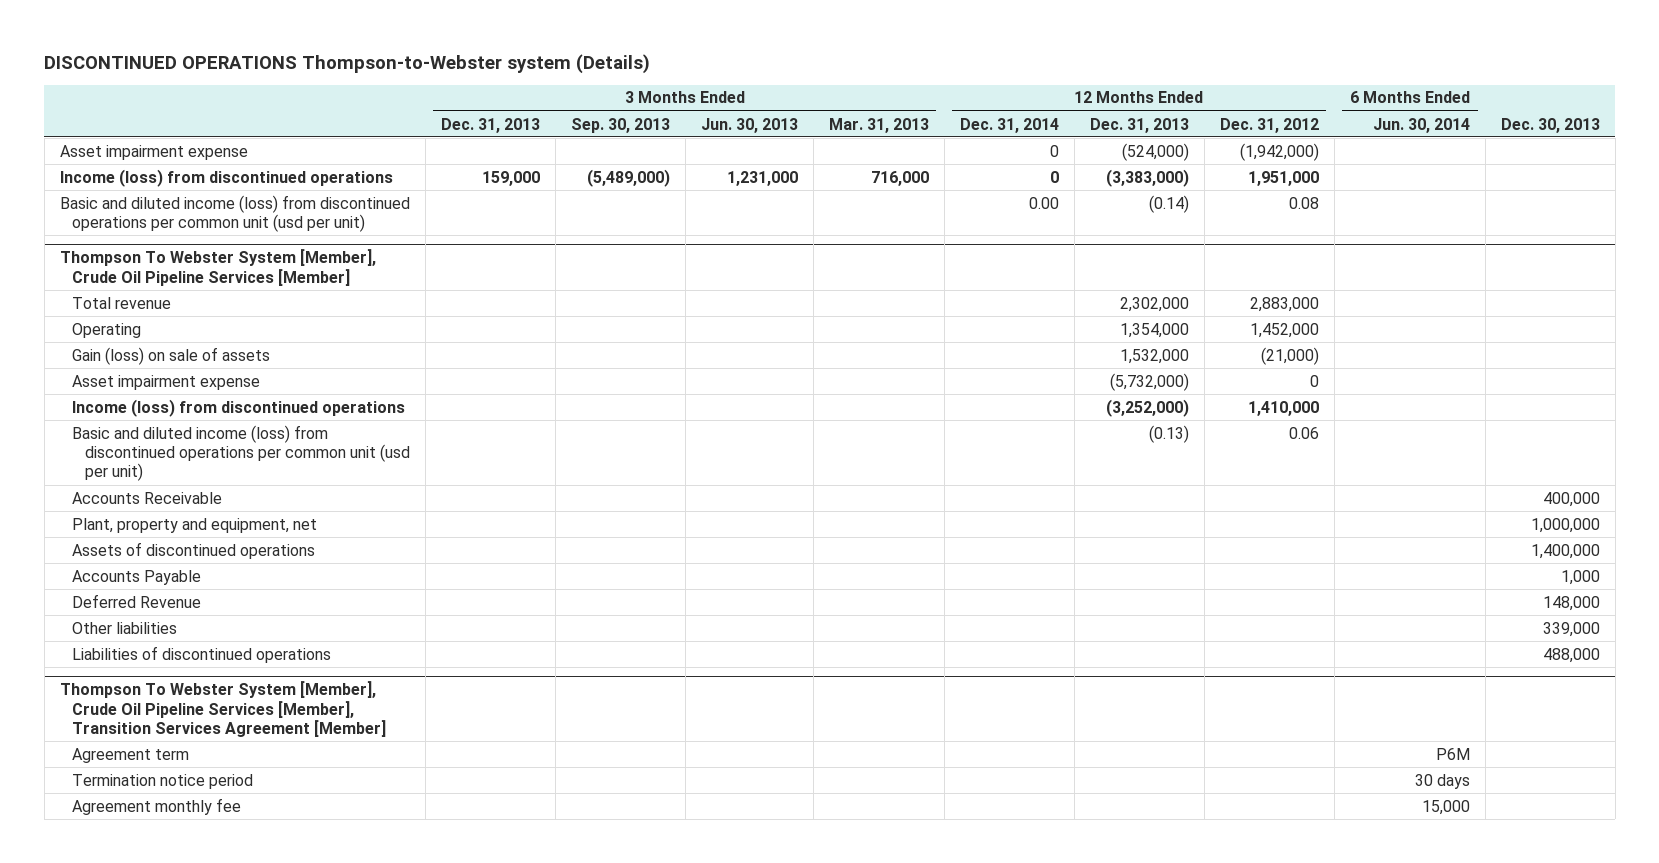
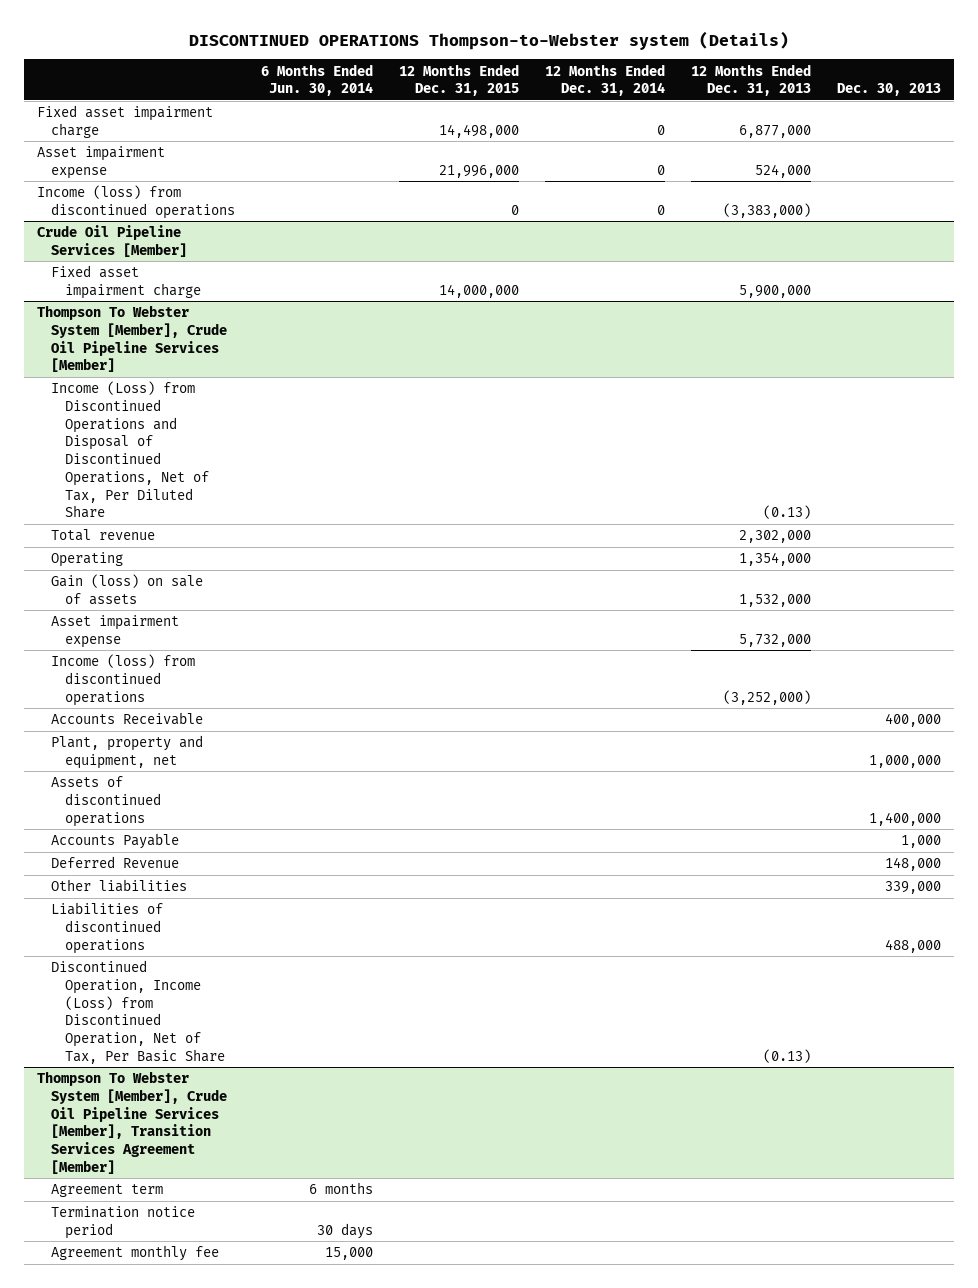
- | 3 Months Ended Dec. 31, 2013 | 3 Months Ended Sep. 30, 2013 | 3 Months Ended Jun. 30, 2013 | 3 Months Ended Mar. 31, 2013 | 12 Months Ended Dec. 31, 2014 | 12 Months Ended Dec. 31, 2013 | 12 Months Ended Dec. 31, 2012 | 6 Months Ended Jun. 30, 2014 | Dec. 30, 2013
+ | 6 Months Ended Jun. 30, 2014 | 12 Months Ended Dec. 31, 2015 | 12 Months Ended Dec. 31, 2014 | 12 Months Ended Dec. 31, 2013 | Dec. 30, 2013
- Asset impairment expense | | | | | 0 | (524,000) | (1,942,000) | |
+ Fixed asset impairment charge | | 14,498,000 | 0 | 6,877,000 |
+ Asset impairment expense | | 21,996,000 | 0 | 524,000 |
- Basic and diluted income (loss) from discontinued operations per common unit (usd per unit) | | | | | 0.00 | (0.14) | 0.08 | |
+ Crude Oil Pipeline Services [Member]
+ Fixed asset impairment charge | | 14,000,000 | | 5,900,000 |
@ Thompson To Webster System [Member], Crude Oil Pipeline Services [Member]
+ Income (Loss) from Discontinued Operations and Disposal of Discontinued Operations, Net of Tax, Per Diluted Share | | | | (0.13) |
- Asset impairment expense | | | | | | (5,732,000) | 0 | |
+ Asset impairment expense | | | | 5,732,000 |
- Basic and diluted income (loss) from discontinued operations per common unit (usd per unit) | | | | | | (0.13) | 0.06 | |
+ Discontinued Operation, Income (Loss) from Discontinued Operation, Net of Tax, Per Basic Share | | | | (0.13) |
@ Thompson To Webster System [Member], Crude Oil Pipeline Services [Member], Transition Services Agreement [Member]
- Agreement term | | | | | | | | P6M |
+ Agreement term | 6 months | | | |

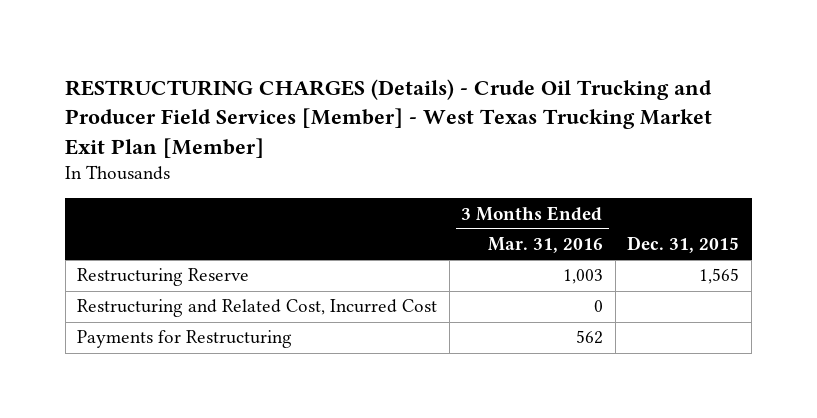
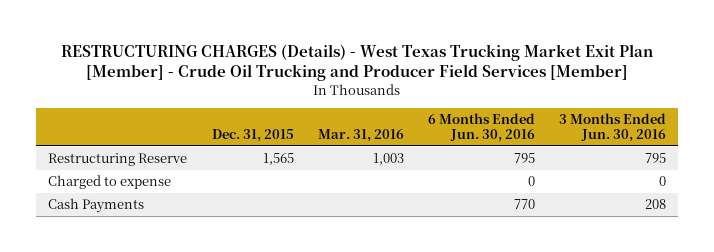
- RESTRUCTURING CHARGES (Details) - Crude Oil Trucking and Producer Field Services [Member] - West Texas Trucking Market Exit Plan [Member]
+ RESTRUCTURING CHARGES (Details) - West Texas Trucking Market Exit Plan [Member] - Crude Oil Trucking and Producer Field Services [Member]
- | 3 Months Ended Mar. 31, 2016 | Dec. 31, 2015
+ | Dec. 31, 2015 | Mar. 31, 2016 | 6 Months Ended Jun. 30, 2016 | 3 Months Ended Jun. 30, 2016
- Restructuring and Related Cost, Incurred Cost | 0 |
- Payments for Restructuring | 562 |
+ Charged to expense | | | 0 | 0
+ Cash Payments | | | 770 | 208

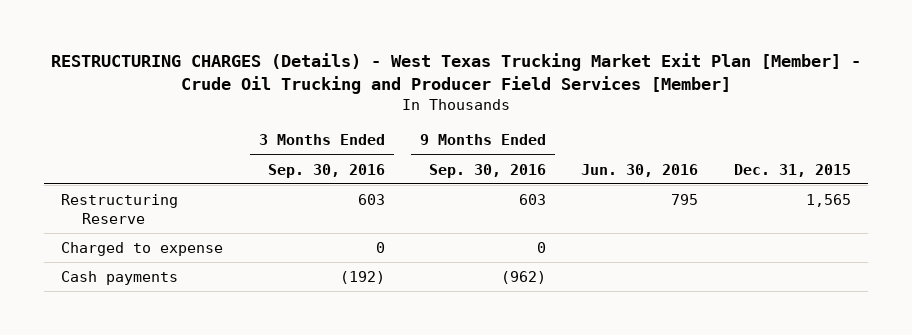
- | Dec. 31, 2015 | Mar. 31, 2016 | 6 Months Ended Jun. 30, 2016 | 3 Months Ended Jun. 30, 2016
+ | 3 Months Ended Sep. 30, 2016 | 9 Months Ended Sep. 30, 2016 | Jun. 30, 2016 | Dec. 31, 2015
- Cash Payments | | | 770 | 208
+ Cash payments | (192) | (962) | |

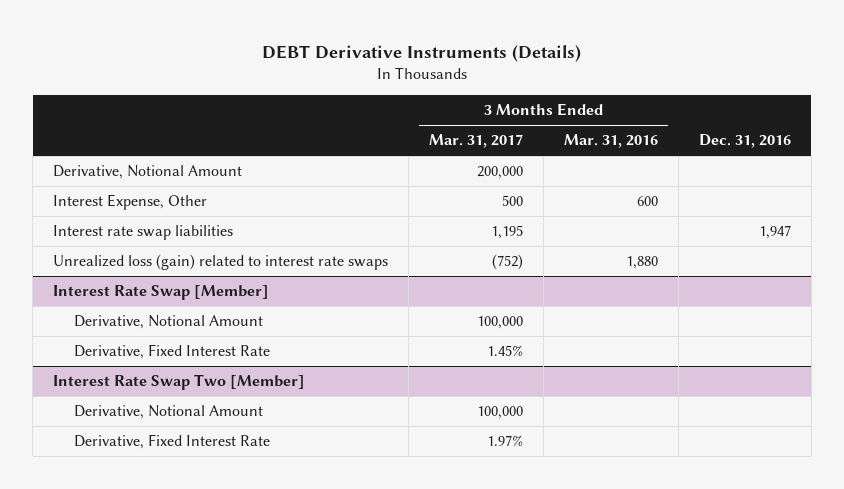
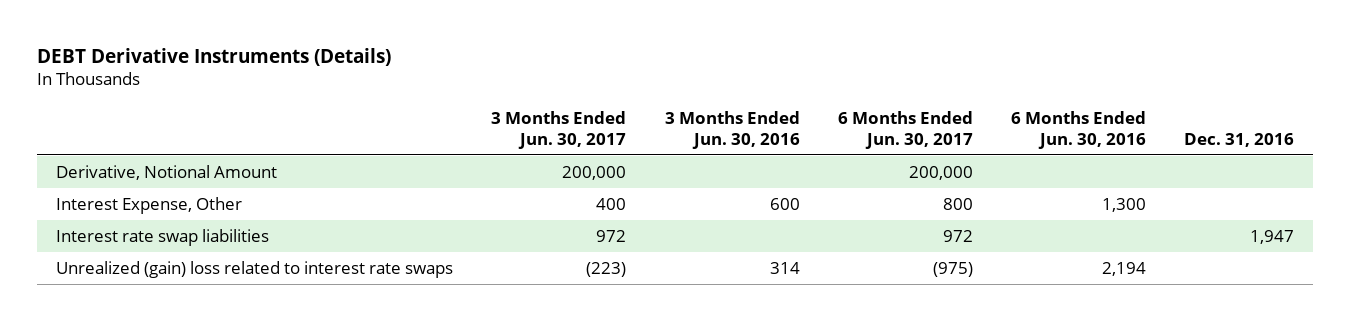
- | 3 Months Ended Mar. 31, 2017 | 3 Months Ended Mar. 31, 2016 | Dec. 31, 2016
+ | 3 Months Ended Jun. 30, 2017 | 3 Months Ended Jun. 30, 2016 | 6 Months Ended Jun. 30, 2017 | 6 Months Ended Jun. 30, 2016 | Dec. 31, 2016
- Unrealized loss (gain) related to interest rate swaps | (752) | 1,880 |
- Interest Rate Swap [Member]
- Derivative, Notional Amount | 100,000 | |
- Derivative, Fixed Interest Rate | 1.45% | |
- Interest Rate Swap Two [Member]
- Derivative, Notional Amount | 100,000 | |
- Derivative, Fixed Interest Rate | 1.97% | |
+ Unrealized (gain) loss related to interest rate swaps | (223) | 314 | (975) | 2,194 |

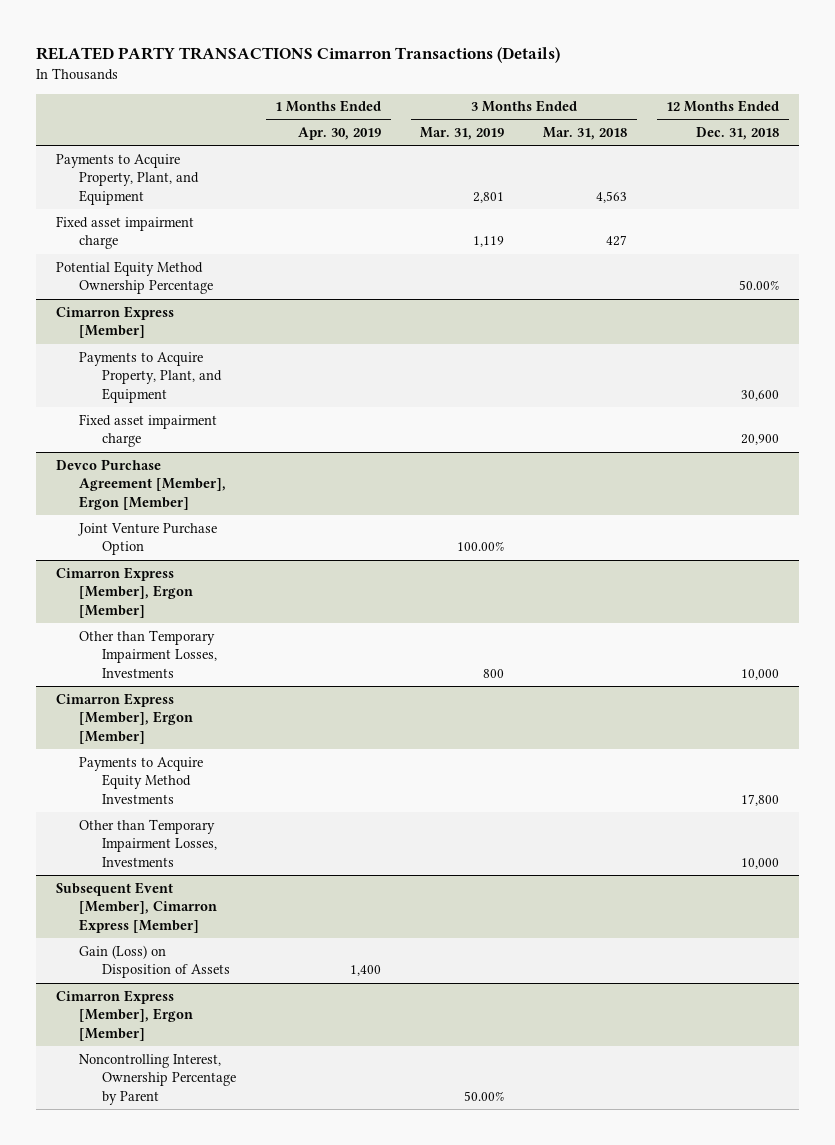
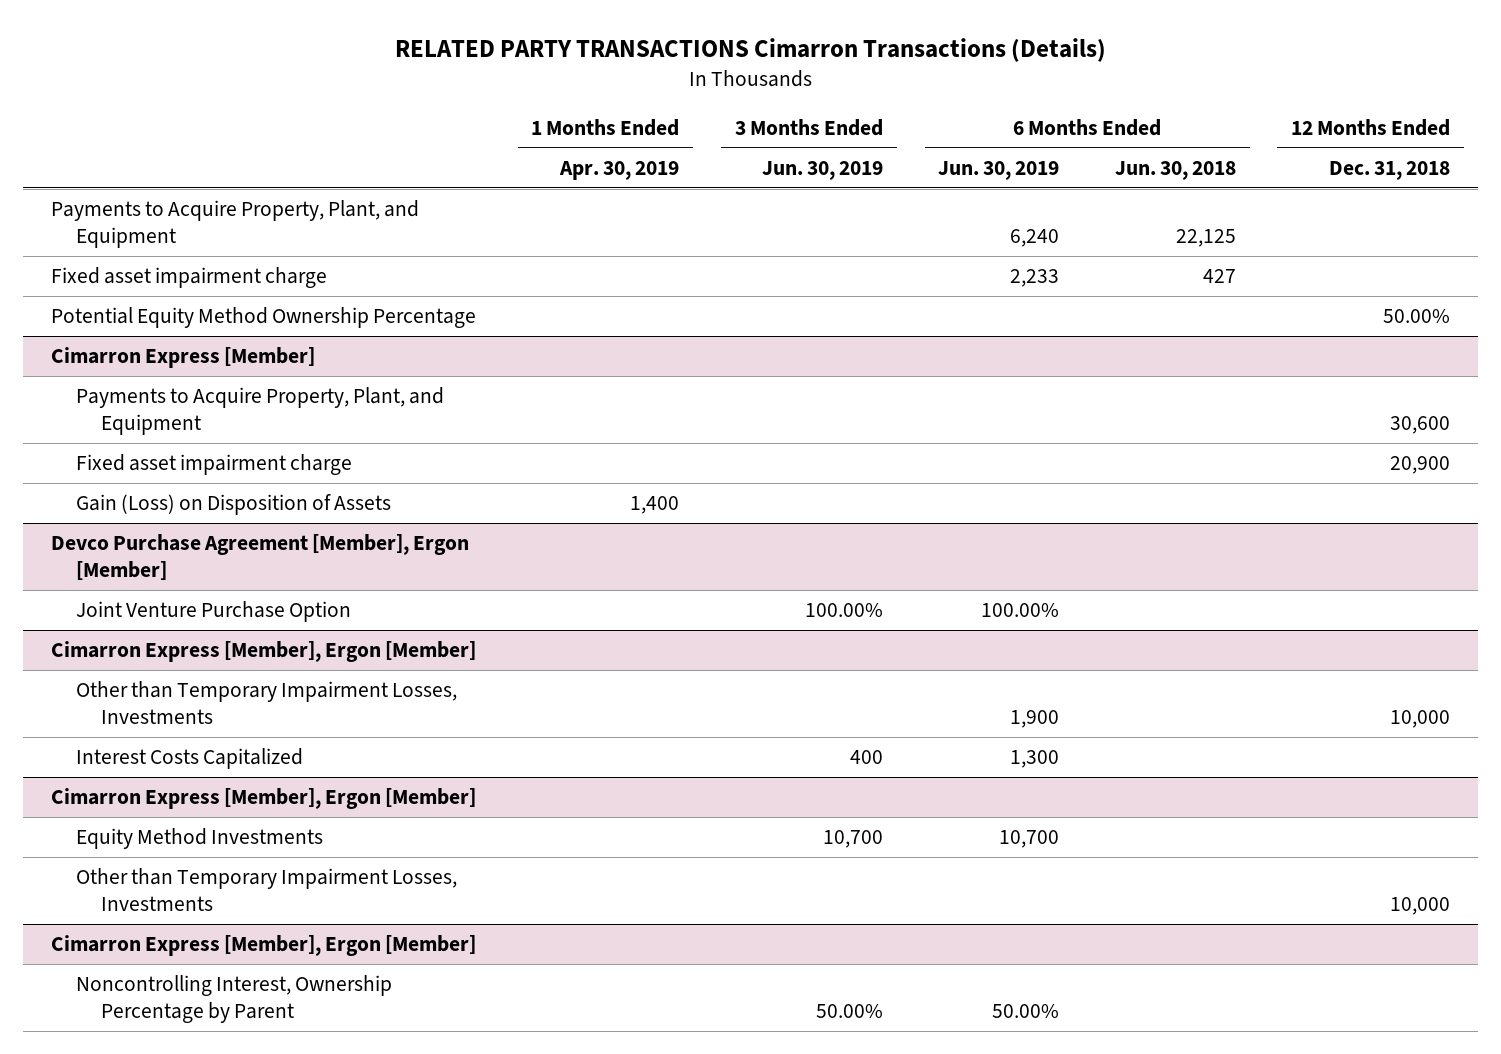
- | 1 Months Ended Apr. 30, 2019 | 3 Months Ended Mar. 31, 2019 | 3 Months Ended Mar. 31, 2018 | 12 Months Ended Dec. 31, 2018
+ | 1 Months Ended Apr. 30, 2019 | 3 Months Ended Jun. 30, 2019 | 6 Months Ended Jun. 30, 2019 | 6 Months Ended Jun. 30, 2018 | 12 Months Ended Dec. 31, 2018
@ Cimarron Express [Member]
+ Gain (Loss) on Disposition of Assets | 1,400 | | | |
@ Cimarron Express [Member], Ergon [Member]
+ Interest Costs Capitalized | | 400 | 1,300 | |
- Payments to Acquire Equity Method Investments | | | | 17,800
+ Equity Method Investments | | 10,700 | 10,700 | |
- Subsequent Event [Member], Cimarron Express [Member]
- Gain (Loss) on Disposition of Assets | 1,400 | | |

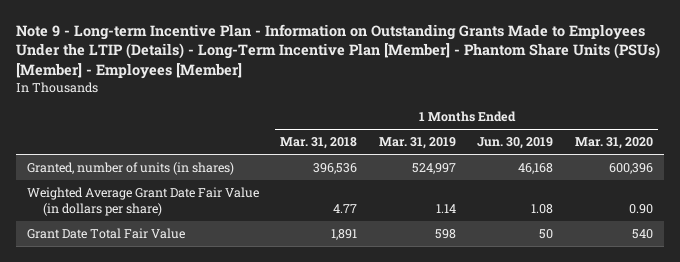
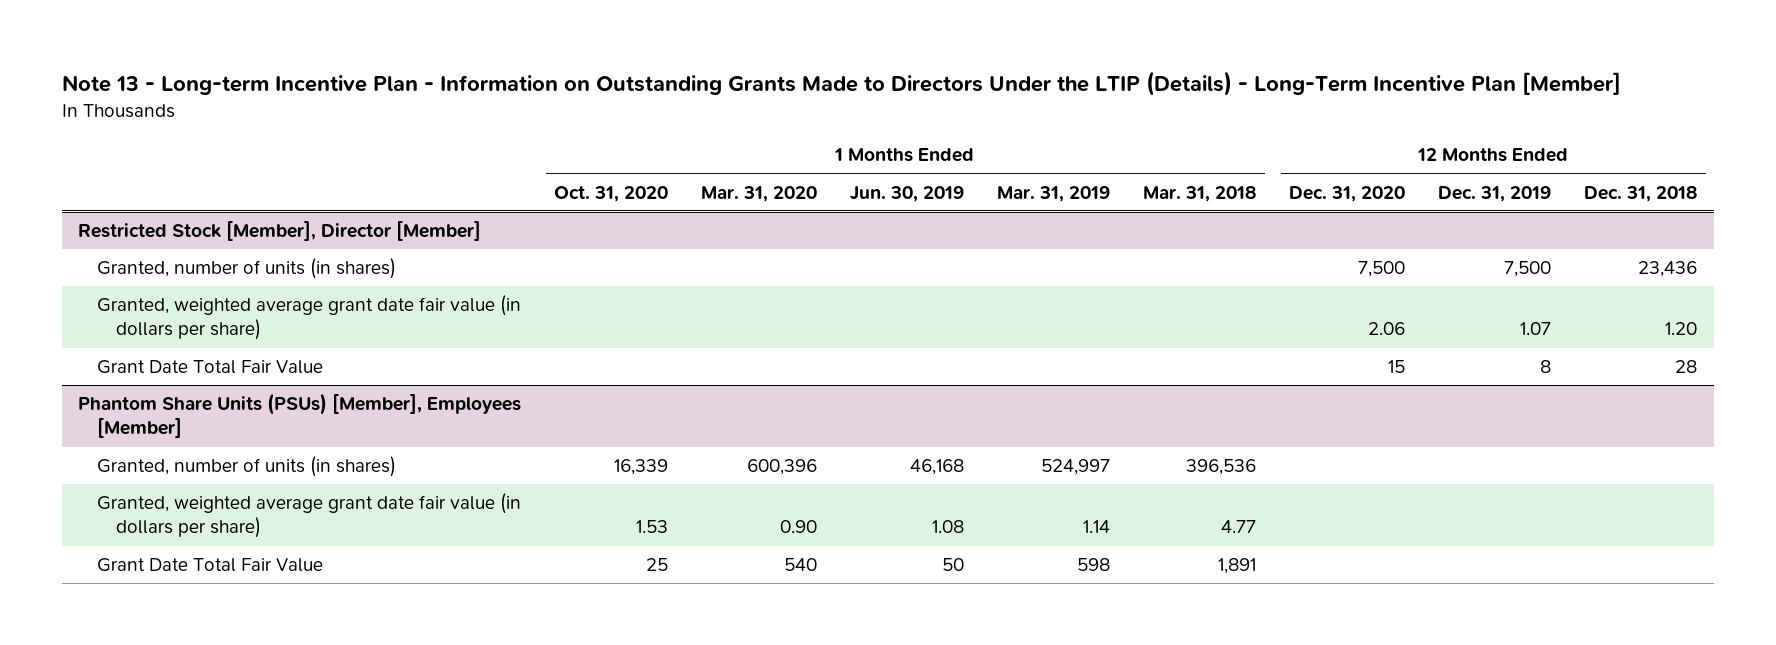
- Note 9 - Long-term Incentive Plan - Information on Outstanding Grants Made to Employees Under the LTIP (Details) - Long-Term Incentive Plan [Member] - Phantom Share Units (PSUs) [Member] - Employees [Member]
+ Note 13 - Long-term Incentive Plan - Information on Outstanding Grants Made to Directors Under the LTIP (Details) - Long-Term Incentive Plan [Member]
- | 1 Months Ended Mar. 31, 2018 | 1 Months Ended Mar. 31, 2019 | 1 Months Ended Jun. 30, 2019 | 1 Months Ended Mar. 31, 2020
+ | 1 Months Ended Oct. 31, 2020 | 1 Months Ended Mar. 31, 2020 | 1 Months Ended Jun. 30, 2019 | 1 Months Ended Mar. 31, 2019 | 1 Months Ended Mar. 31, 2018 | 12 Months Ended Dec. 31, 2020 | 12 Months Ended Dec. 31, 2019 | 12 Months Ended Dec. 31, 2018
+ Restricted Stock [Member], Director [Member]
+ Granted, number of units (in shares) | | | | | | 7,500 | 7,500 | 23,436
+ Granted, weighted average grant date fair value (in dollars per share) | | | | | | 2.06 | 1.07 | 1.20
+ Grant Date Total Fair Value | | | | | | 15 | 8 | 28
+ Phantom Share Units (PSUs) [Member], Employees [Member]
- Weighted Average Grant Date Fair Value (in dollars per share) | 4.77 | 1.14 | 1.08 | 0.90
+ Granted, weighted average grant date fair value (in dollars per share) | 1.53 | 0.90 | 1.08 | 1.14 | 4.77 | | |

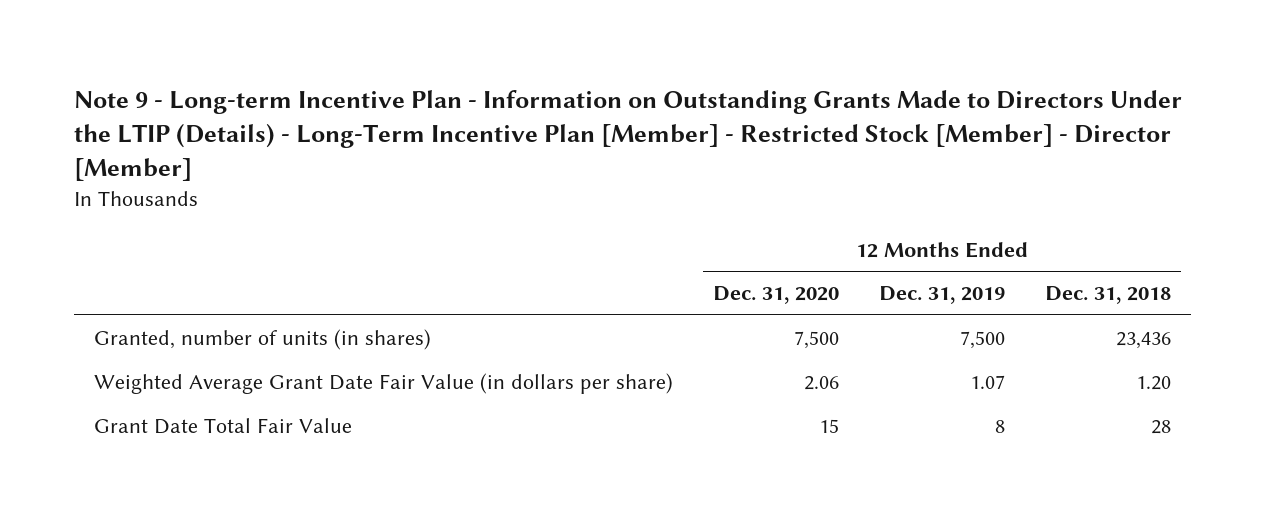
- Note 13 - Long-term Incentive Plan - Information on Outstanding Grants Made to Directors Under the LTIP (Details) - Long-Term Incentive Plan [Member]
+ Note 9 - Long-term Incentive Plan - Information on Outstanding Grants Made to Directors Under the LTIP (Details) - Long-Term Incentive Plan [Member] - Restricted Stock [Member] - Director [Member]
- | 1 Months Ended Oct. 31, 2020 | 1 Months Ended Mar. 31, 2020 | 1 Months Ended Jun. 30, 2019 | 1 Months Ended Mar. 31, 2019 | 1 Months Ended Mar. 31, 2018 | 12 Months Ended Dec. 31, 2020 | 12 Months Ended Dec. 31, 2019 | 12 Months Ended Dec. 31, 2018
+ | 12 Months Ended Dec. 31, 2020 | 12 Months Ended Dec. 31, 2019 | 12 Months Ended Dec. 31, 2018
- Restricted Stock [Member], Director [Member]
- Granted, weighted average grant date fair value (in dollars per share) | | | | | | 2.06 | 1.07 | 1.20
+ Weighted Average Grant Date Fair Value (in dollars per share) | 2.06 | 1.07 | 1.20
- Phantom Share Units (PSUs) [Member], Employees [Member]
- Granted, number of units (in shares) | 16,339 | 600,396 | 46,168 | 524,997 | 396,536 | | |
- Granted, weighted average grant date fair value (in dollars per share) | 1.53 | 0.90 | 1.08 | 1.14 | 4.77 | | |
- Grant Date Total Fair Value | 25 | 540 | 50 | 598 | 1,891 | | |

